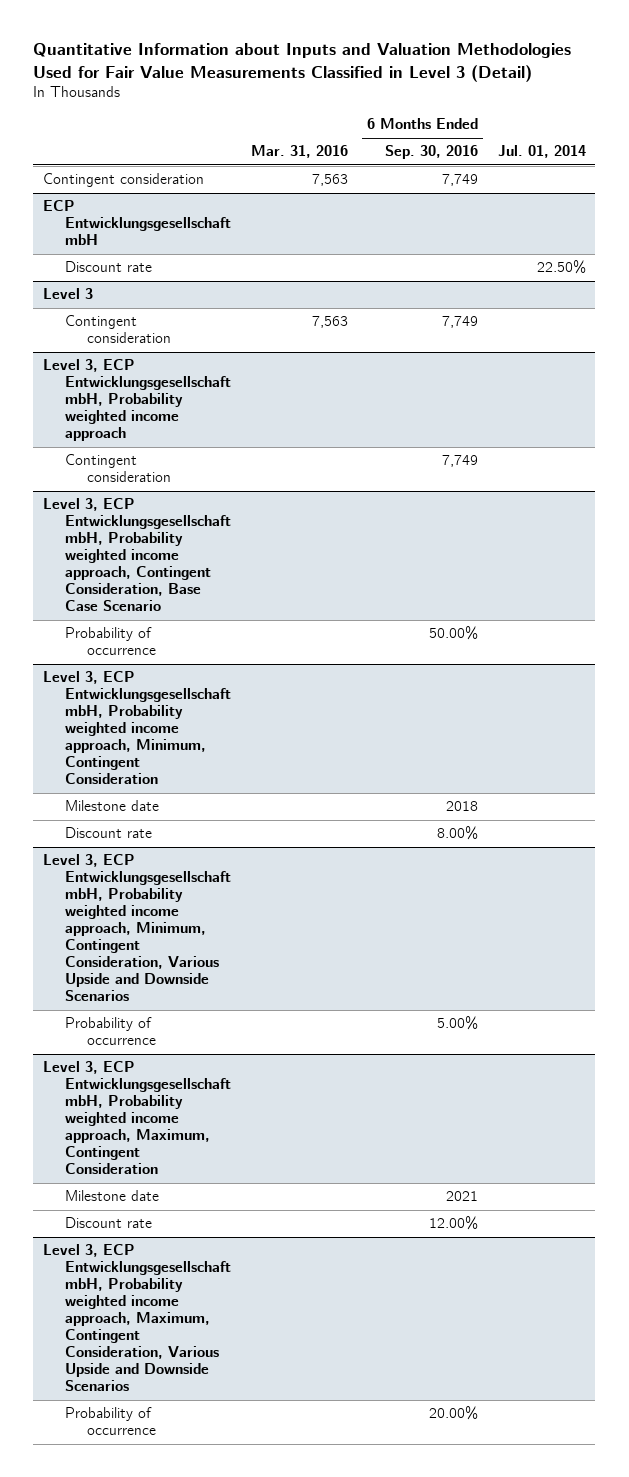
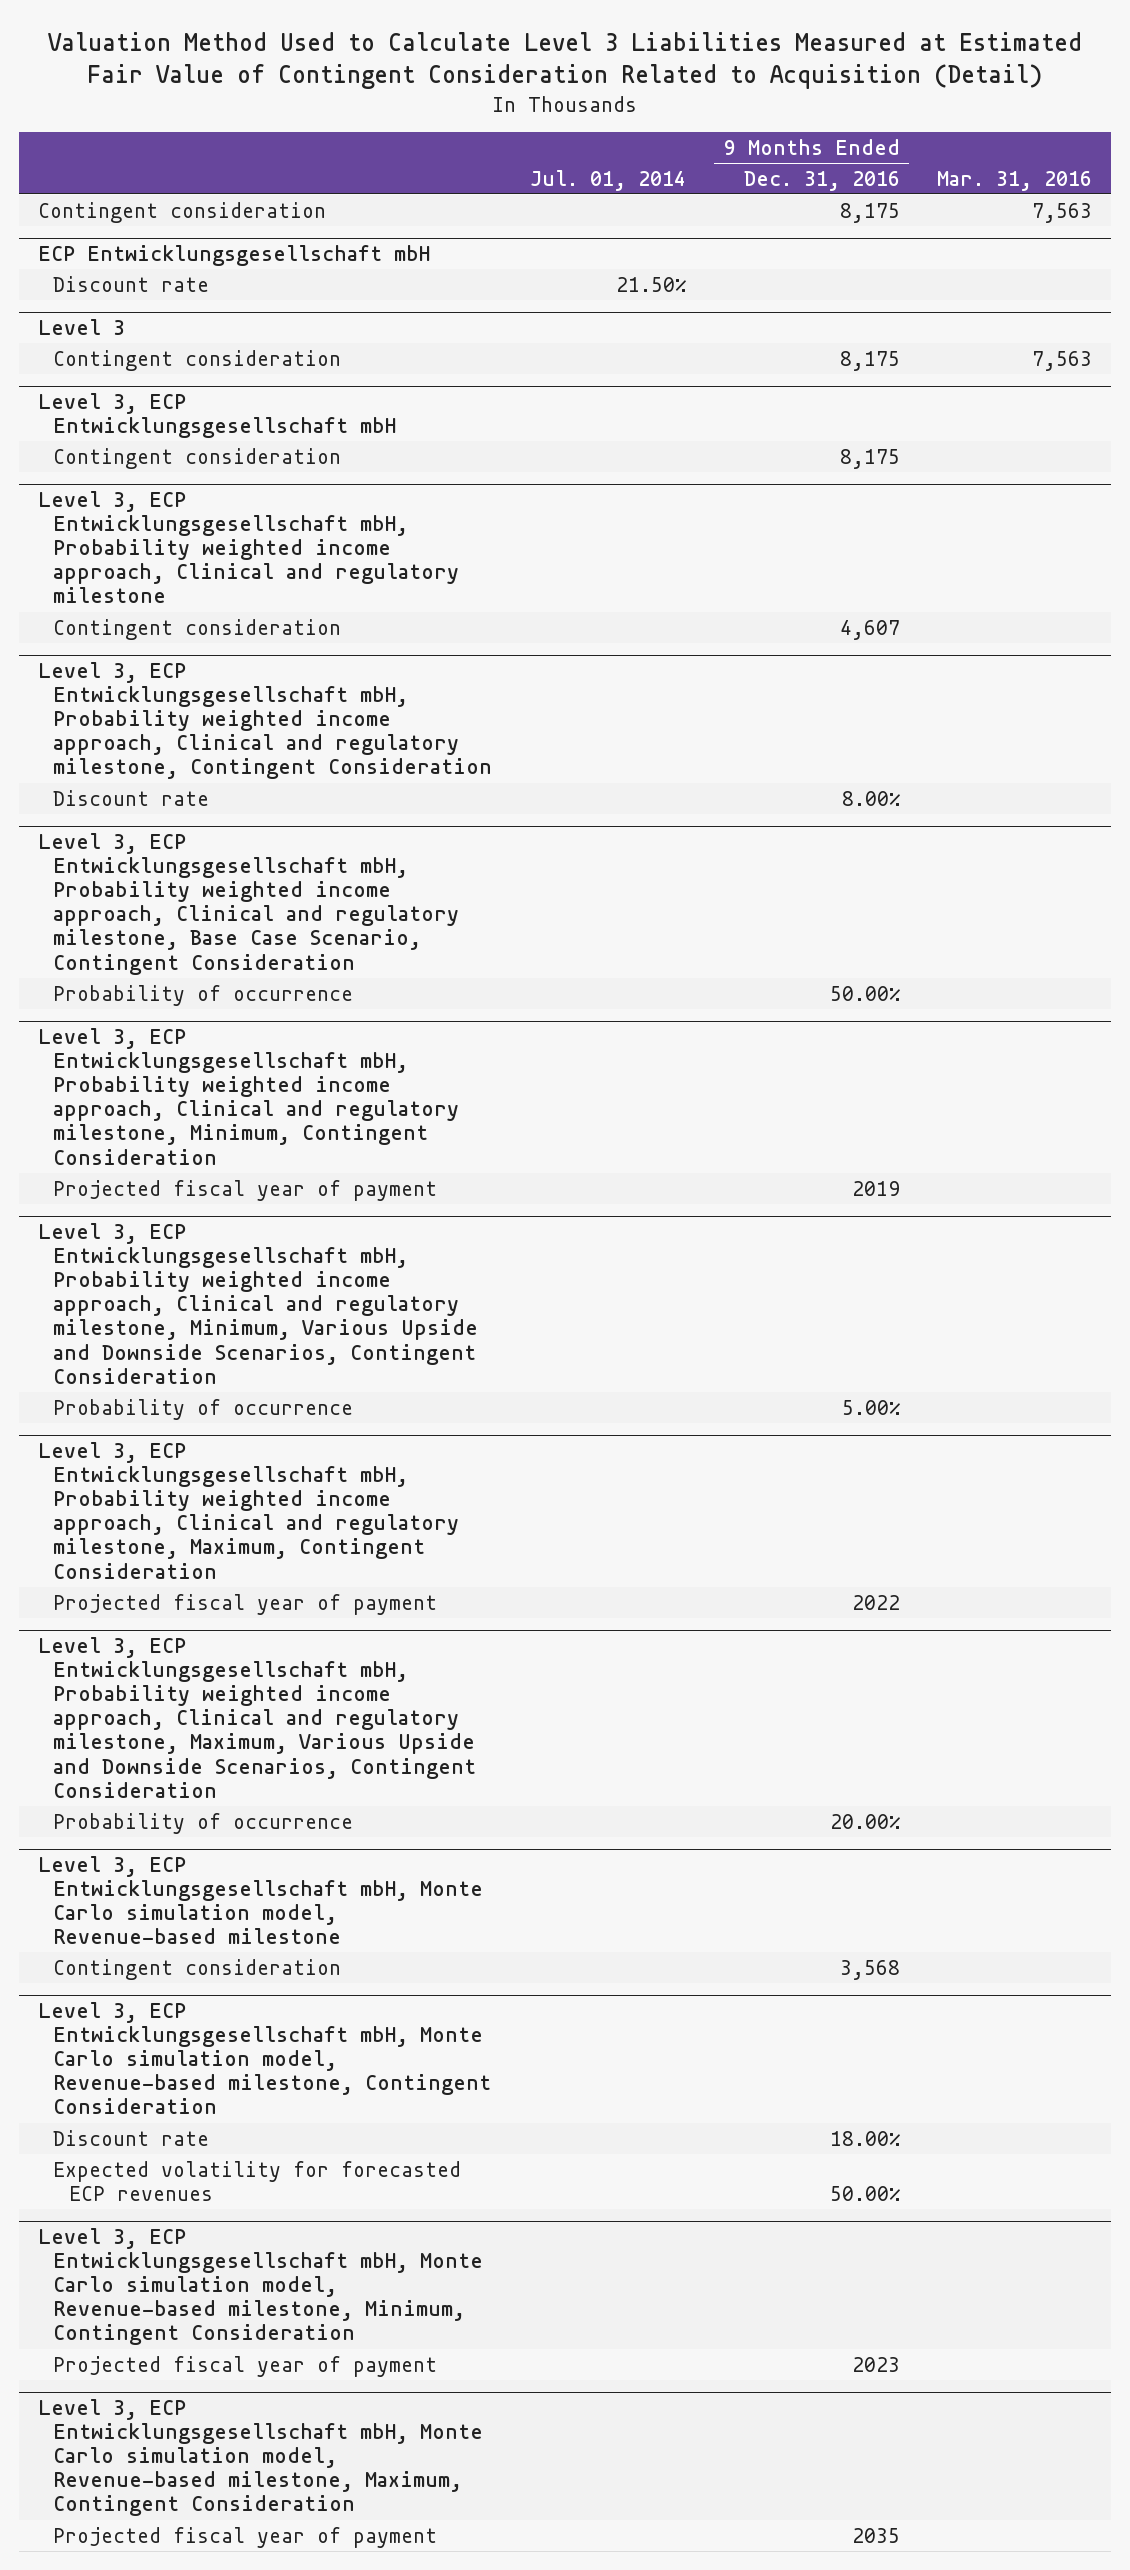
- Quantitative Information about Inputs and Valuation Methodologies Used for Fair Value Measurements Classified in Level 3 (Detail)
+ Valuation Method Used to Calculate Level 3 Liabilities Measured at Estimated Fair Value of Contingent Consideration Related to Acquisition (Detail)
- | Mar. 31, 2016 | 6 Months Ended Sep. 30, 2016 | Jul. 01, 2014
+ | Jul. 01, 2014 | 9 Months Ended Dec. 31, 2016 | Mar. 31, 2016
@ ECP Entwicklungsgesellschaft mbH
- Discount rate | | | 22.50%
+ Discount rate | 21.50% | |
- Level 3, ECP Entwicklungsgesellschaft mbH, Probability weighted income approach
+ Level 3, ECP Entwicklungsgesellschaft mbH
+ Contingent consideration | | 8,175 |
+ Level 3, ECP Entwicklungsgesellschaft mbH, Probability weighted income approach, Clinical and regulatory milestone
- Level 3, ECP Entwicklungsgesellschaft mbH, Probability weighted income approach, Contingent Consideration, Base Case Scenario
+ Level 3, ECP Entwicklungsgesellschaft mbH, Probability weighted income approach, Clinical and regulatory milestone, Contingent Consideration
+ Discount rate | | 8.00% |
+ Level 3, ECP Entwicklungsgesellschaft mbH, Probability weighted income approach, Clinical and regulatory milestone, Base Case Scenario, Contingent Consideration
- Level 3, ECP Entwicklungsgesellschaft mbH, Probability weighted income approach, Minimum, Contingent Consideration
- Milestone date | | 2018 |
- Discount rate | | 8.00% |
- Level 3, ECP Entwicklungsgesellschaft mbH, Probability weighted income approach, Minimum, Contingent Consideration, Various Upside and Downside Scenarios
+ Level 3, ECP Entwicklungsgesellschaft mbH, Probability weighted income approach, Clinical and regulatory milestone, Minimum, Contingent Consideration
+ Projected fiscal year of payment | | 2019 |
+ Level 3, ECP Entwicklungsgesellschaft mbH, Probability weighted income approach, Clinical and regulatory milestone, Minimum, Various Upside and Downside Scenarios, Contingent Consideration
- Level 3, ECP Entwicklungsgesellschaft mbH, Probability weighted income approach, Maximum, Contingent Consideration
- Milestone date | | 2021 |
- Discount rate | | 12.00% |
- Level 3, ECP Entwicklungsgesellschaft mbH, Probability weighted income approach, Maximum, Contingent Consideration, Various Upside and Downside Scenarios
+ Level 3, ECP Entwicklungsgesellschaft mbH, Probability weighted income approach, Clinical and regulatory milestone, Maximum, Contingent Consideration
+ Projected fiscal year of payment | | 2022 |
+ Level 3, ECP Entwicklungsgesellschaft mbH, Probability weighted income approach, Clinical and regulatory milestone, Maximum, Various Upside and Downside Scenarios, Contingent Consideration
+ Level 3, ECP Entwicklungsgesellschaft mbH, Monte Carlo simulation model, Revenue-based milestone
+ Contingent consideration | | 3,568 |
+ Level 3, ECP Entwicklungsgesellschaft mbH, Monte Carlo simulation model, Revenue-based milestone, Contingent Consideration
+ Discount rate | | 18.00% |
+ Expected volatility for forecasted ECP revenues | | 50.00% |
+ Level 3, ECP Entwicklungsgesellschaft mbH, Monte Carlo simulation model, Revenue-based milestone, Minimum, Contingent Consideration
+ Projected fiscal year of payment | | 2023 |
+ Level 3, ECP Entwicklungsgesellschaft mbH, Monte Carlo simulation model, Revenue-based milestone, Maximum, Contingent Consideration
+ Projected fiscal year of payment | | 2035 |

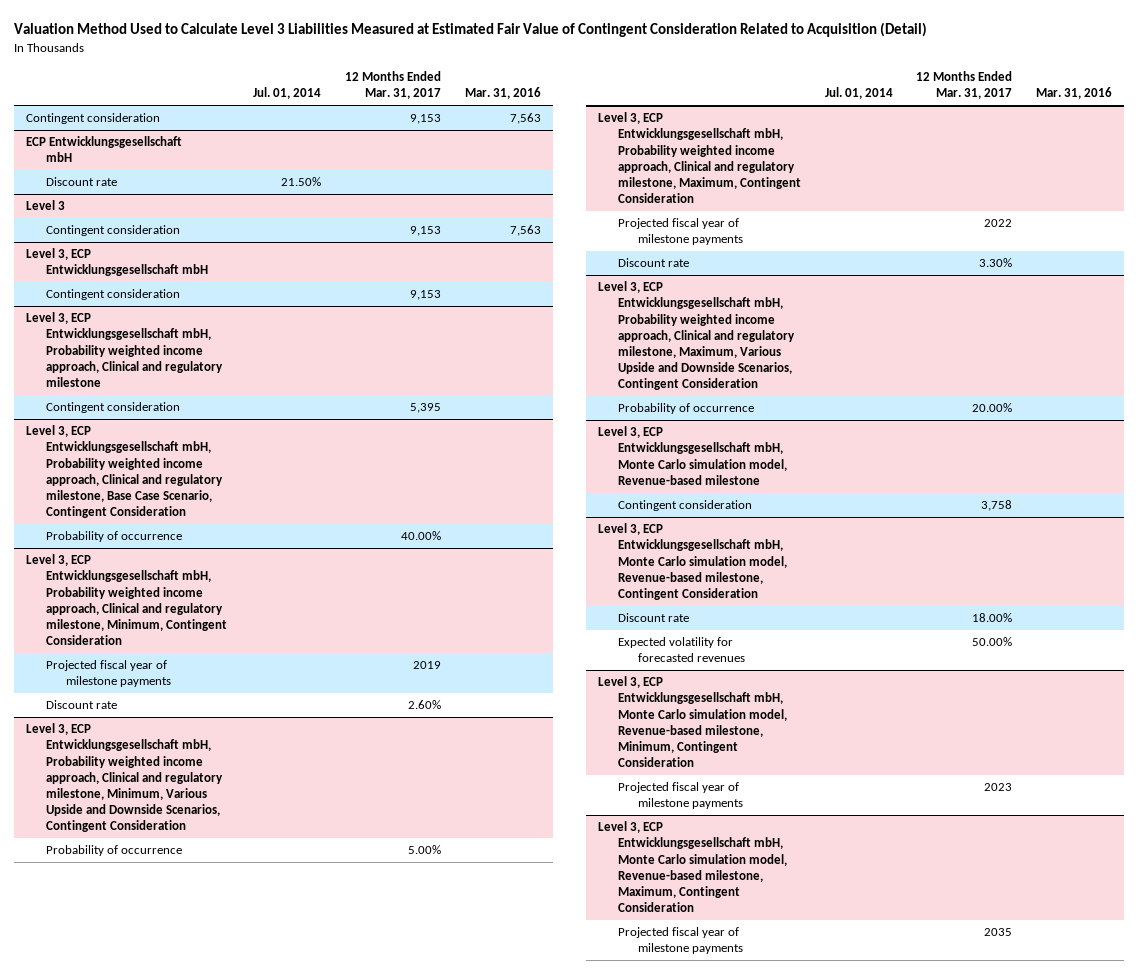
- | Jul. 01, 2014 | 9 Months Ended Dec. 31, 2016 | Mar. 31, 2016
+ | Jul. 01, 2014 | 12 Months Ended Mar. 31, 2017 | Mar. 31, 2016
- Level 3, ECP Entwicklungsgesellschaft mbH, Probability weighted income approach, Clinical and regulatory milestone, Contingent Consideration
- Discount rate | | 8.00% |
@ Level 3, ECP Entwicklungsgesellschaft mbH, Probability weighted income approach, Clinical and regulatory milestone, Minimum, Contingent Consideration
- Projected fiscal year of payment | | 2019 |
+ Projected fiscal year of milestone payments | | 2019 |
+ Discount rate | | 2.60% |
@ Level 3, ECP Entwicklungsgesellschaft mbH, Probability weighted income approach, Clinical and regulatory milestone, Maximum, Contingent Consideration
- Projected fiscal year of payment | | 2022 |
+ Projected fiscal year of milestone payments | | 2022 |
+ Discount rate | | 3.30% |
@ Level 3, ECP Entwicklungsgesellschaft mbH, Monte Carlo simulation model, Revenue-based milestone, Contingent Consideration
- Expected volatility for forecasted ECP revenues | | 50.00% |
+ Expected volatility for forecasted revenues | | 50.00% |
@ Level 3, ECP Entwicklungsgesellschaft mbH, Monte Carlo simulation model, Revenue-based milestone, Minimum, Contingent Consideration
- Projected fiscal year of payment | | 2023 |
+ Projected fiscal year of milestone payments | | 2023 |
@ Level 3, ECP Entwicklungsgesellschaft mbH, Monte Carlo simulation model, Revenue-based milestone, Maximum, Contingent Consideration
- Projected fiscal year of payment | | 2035 |
+ Projected fiscal year of milestone payments | | 2035 |

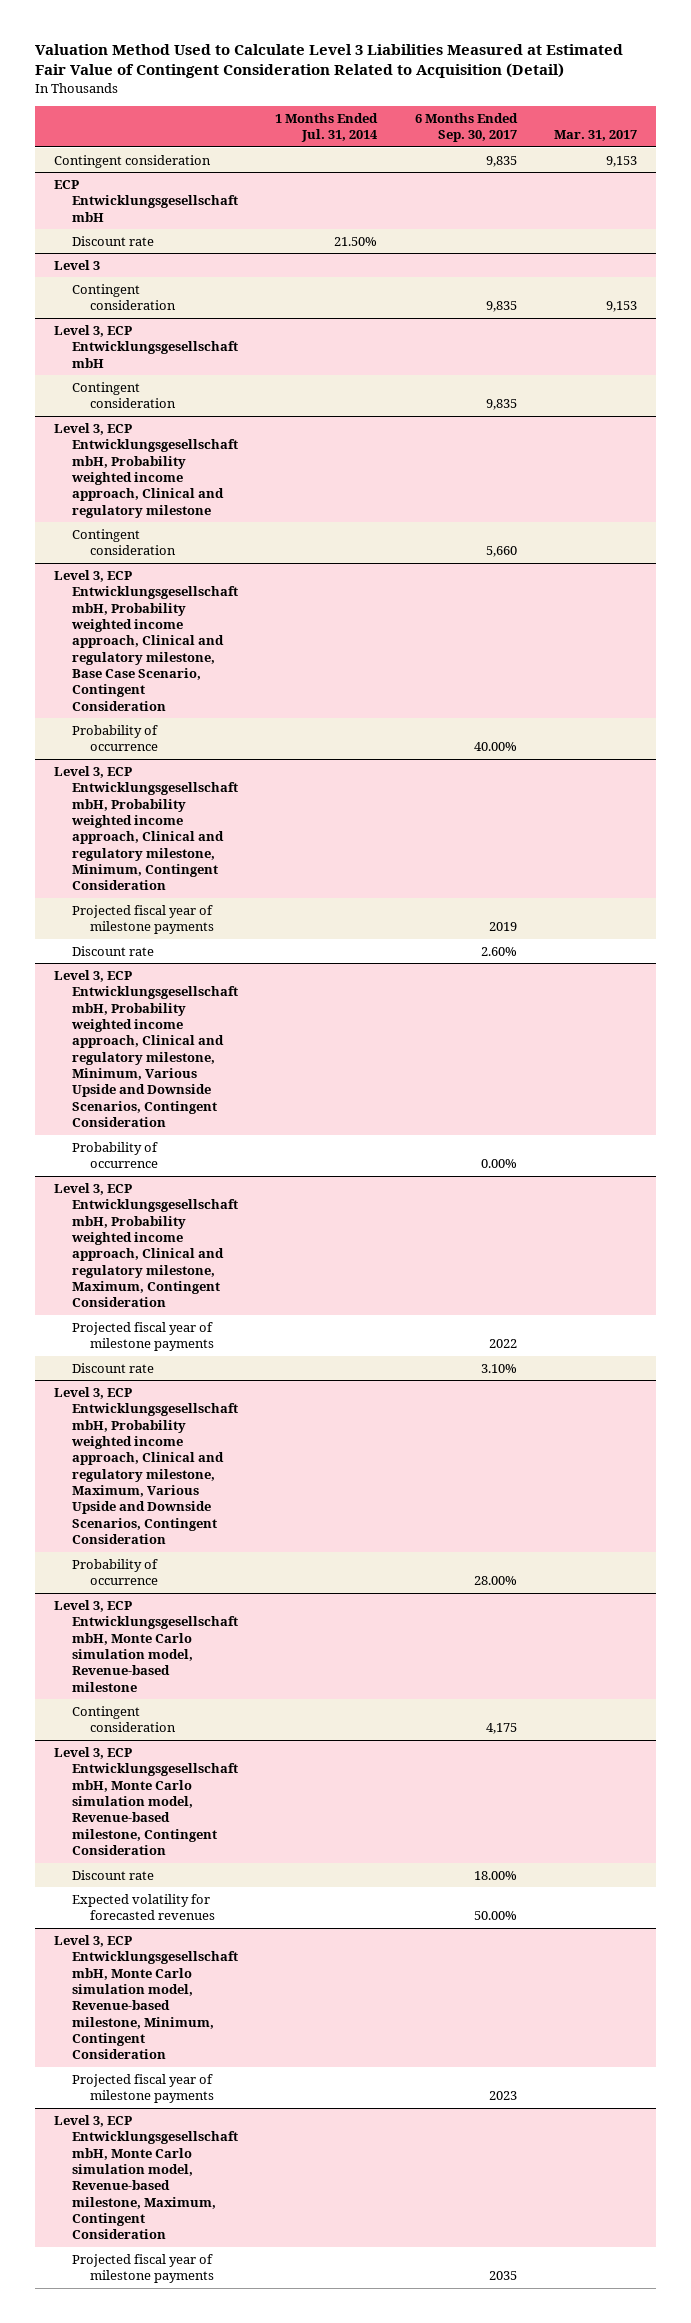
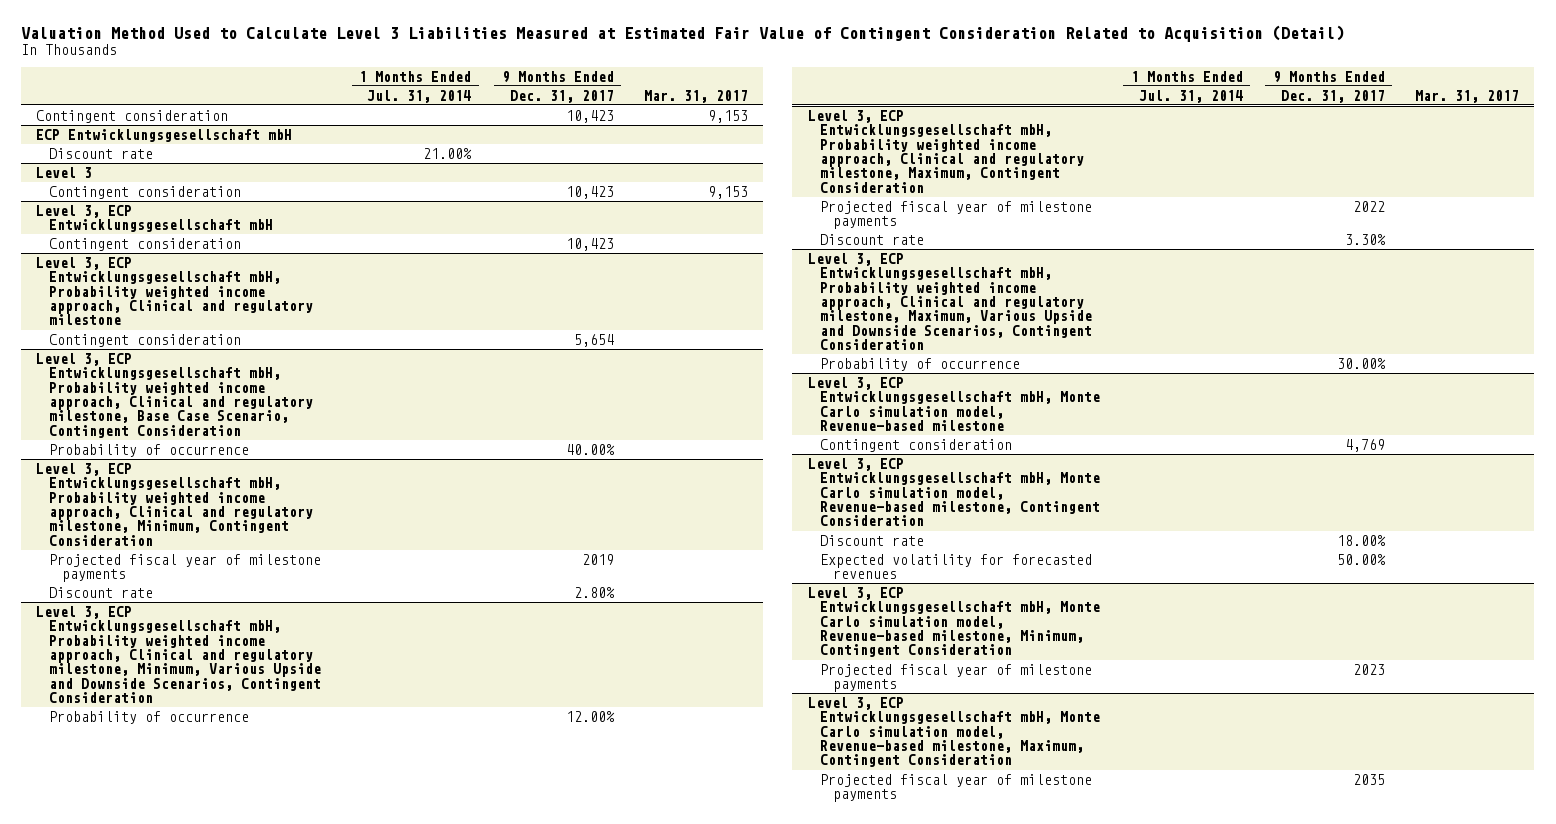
- | 1 Months Ended Jul. 31, 2014 | 6 Months Ended Sep. 30, 2017 | Mar. 31, 2017
+ | 1 Months Ended Jul. 31, 2014 | 9 Months Ended Dec. 31, 2017 | Mar. 31, 2017
@ ECP Entwicklungsgesellschaft mbH
- Discount rate | 21.50% | |
+ Discount rate | 21.00% | |

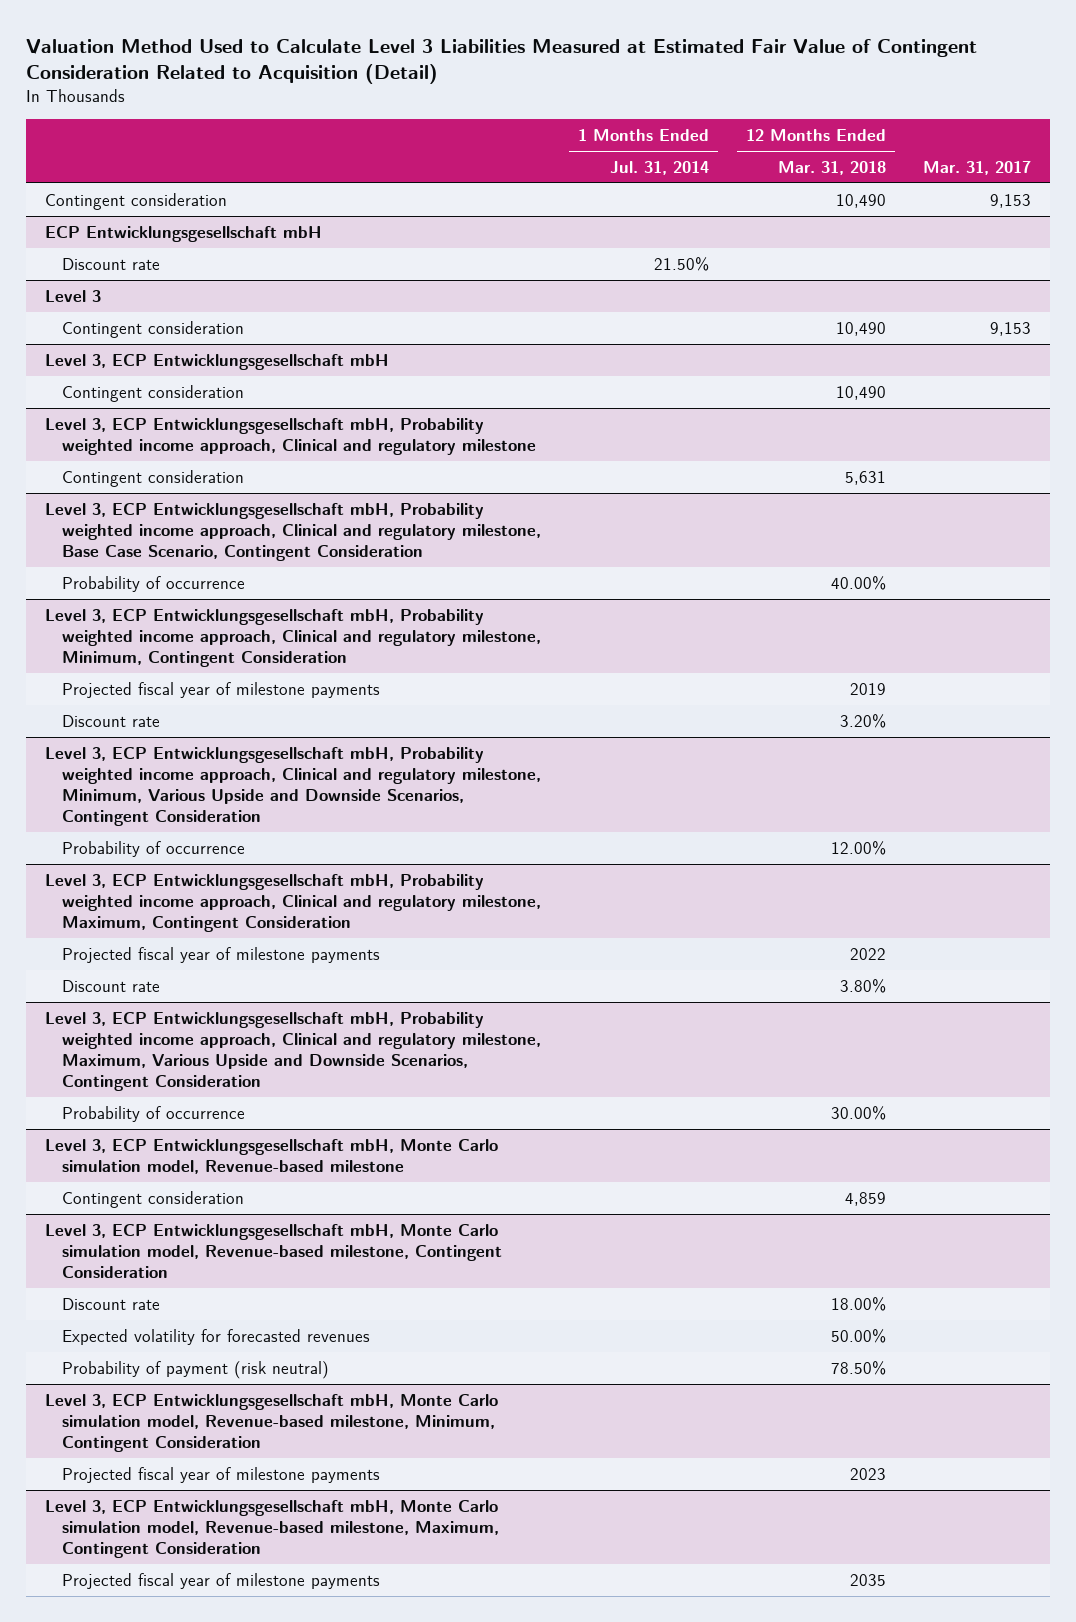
- | 1 Months Ended Jul. 31, 2014 | 9 Months Ended Dec. 31, 2017 | Mar. 31, 2017
+ | 1 Months Ended Jul. 31, 2014 | 12 Months Ended Mar. 31, 2018 | Mar. 31, 2017
@ ECP Entwicklungsgesellschaft mbH
- Discount rate | 21.00% | |
+ Discount rate | 21.50% | |
@ Level 3, ECP Entwicklungsgesellschaft mbH, Monte Carlo simulation model, Revenue-based milestone, Contingent Consideration
+ Probability of payment (risk neutral) | | 78.50% |

